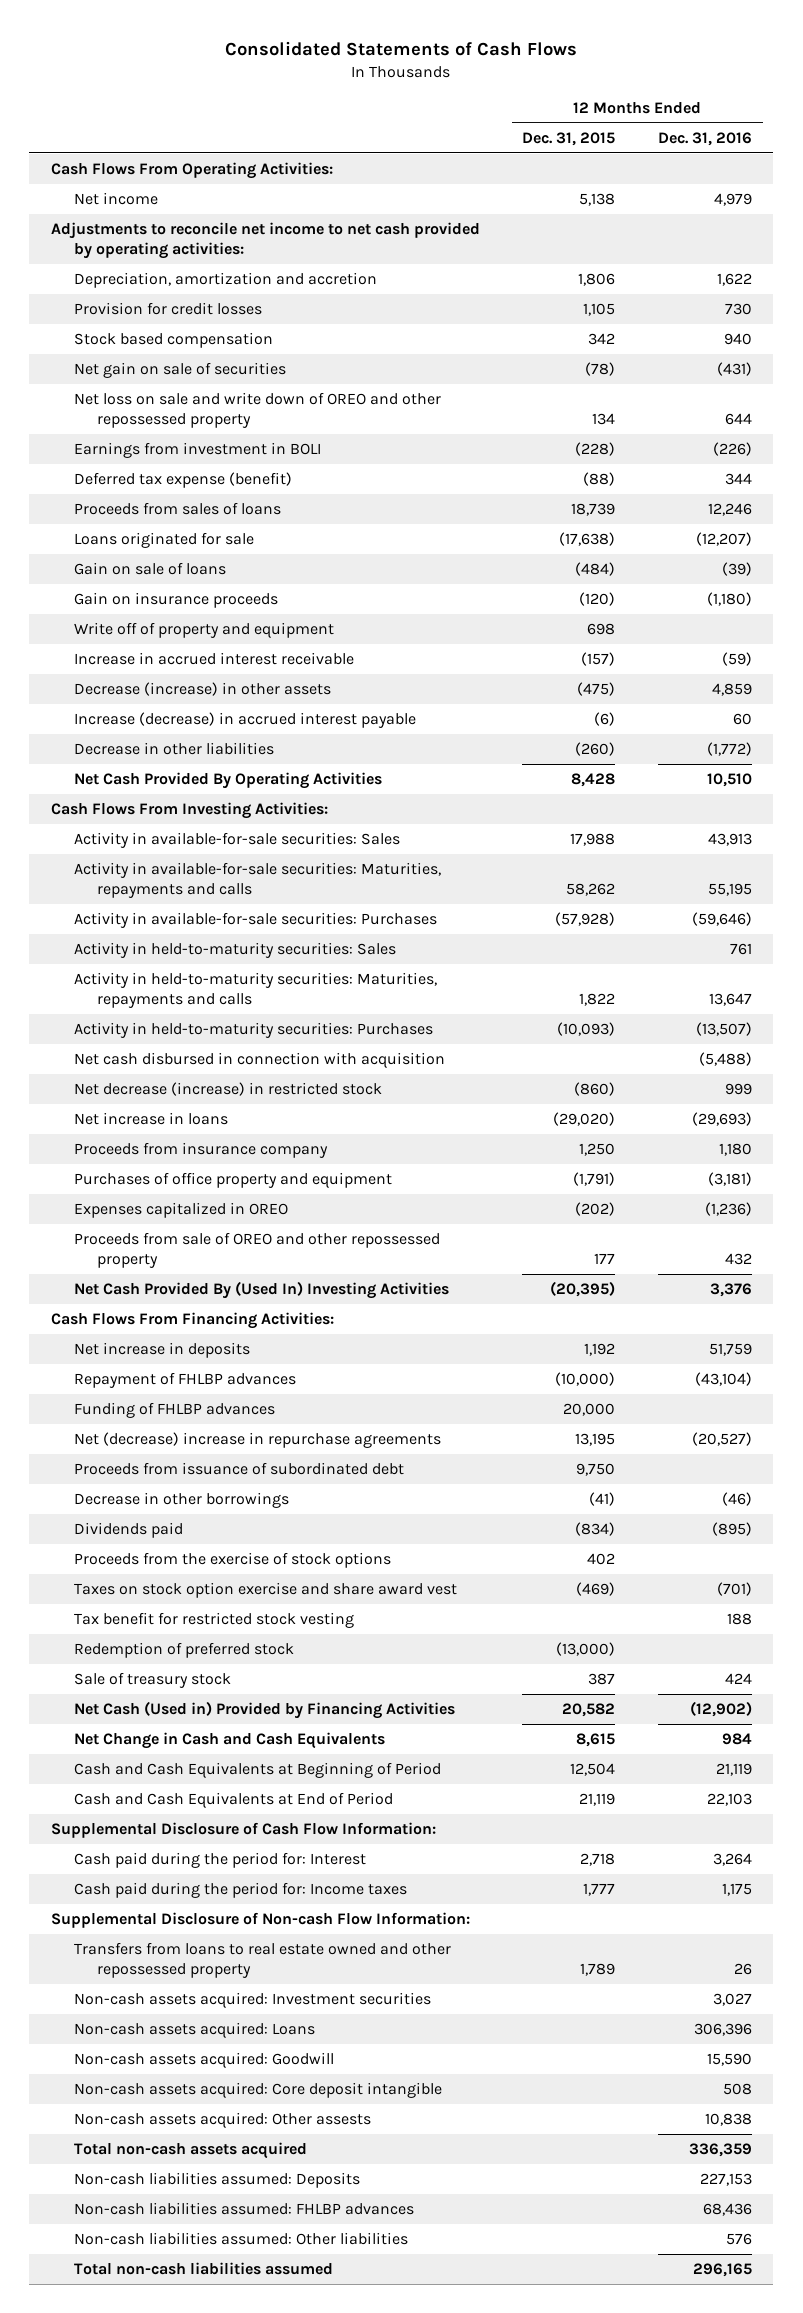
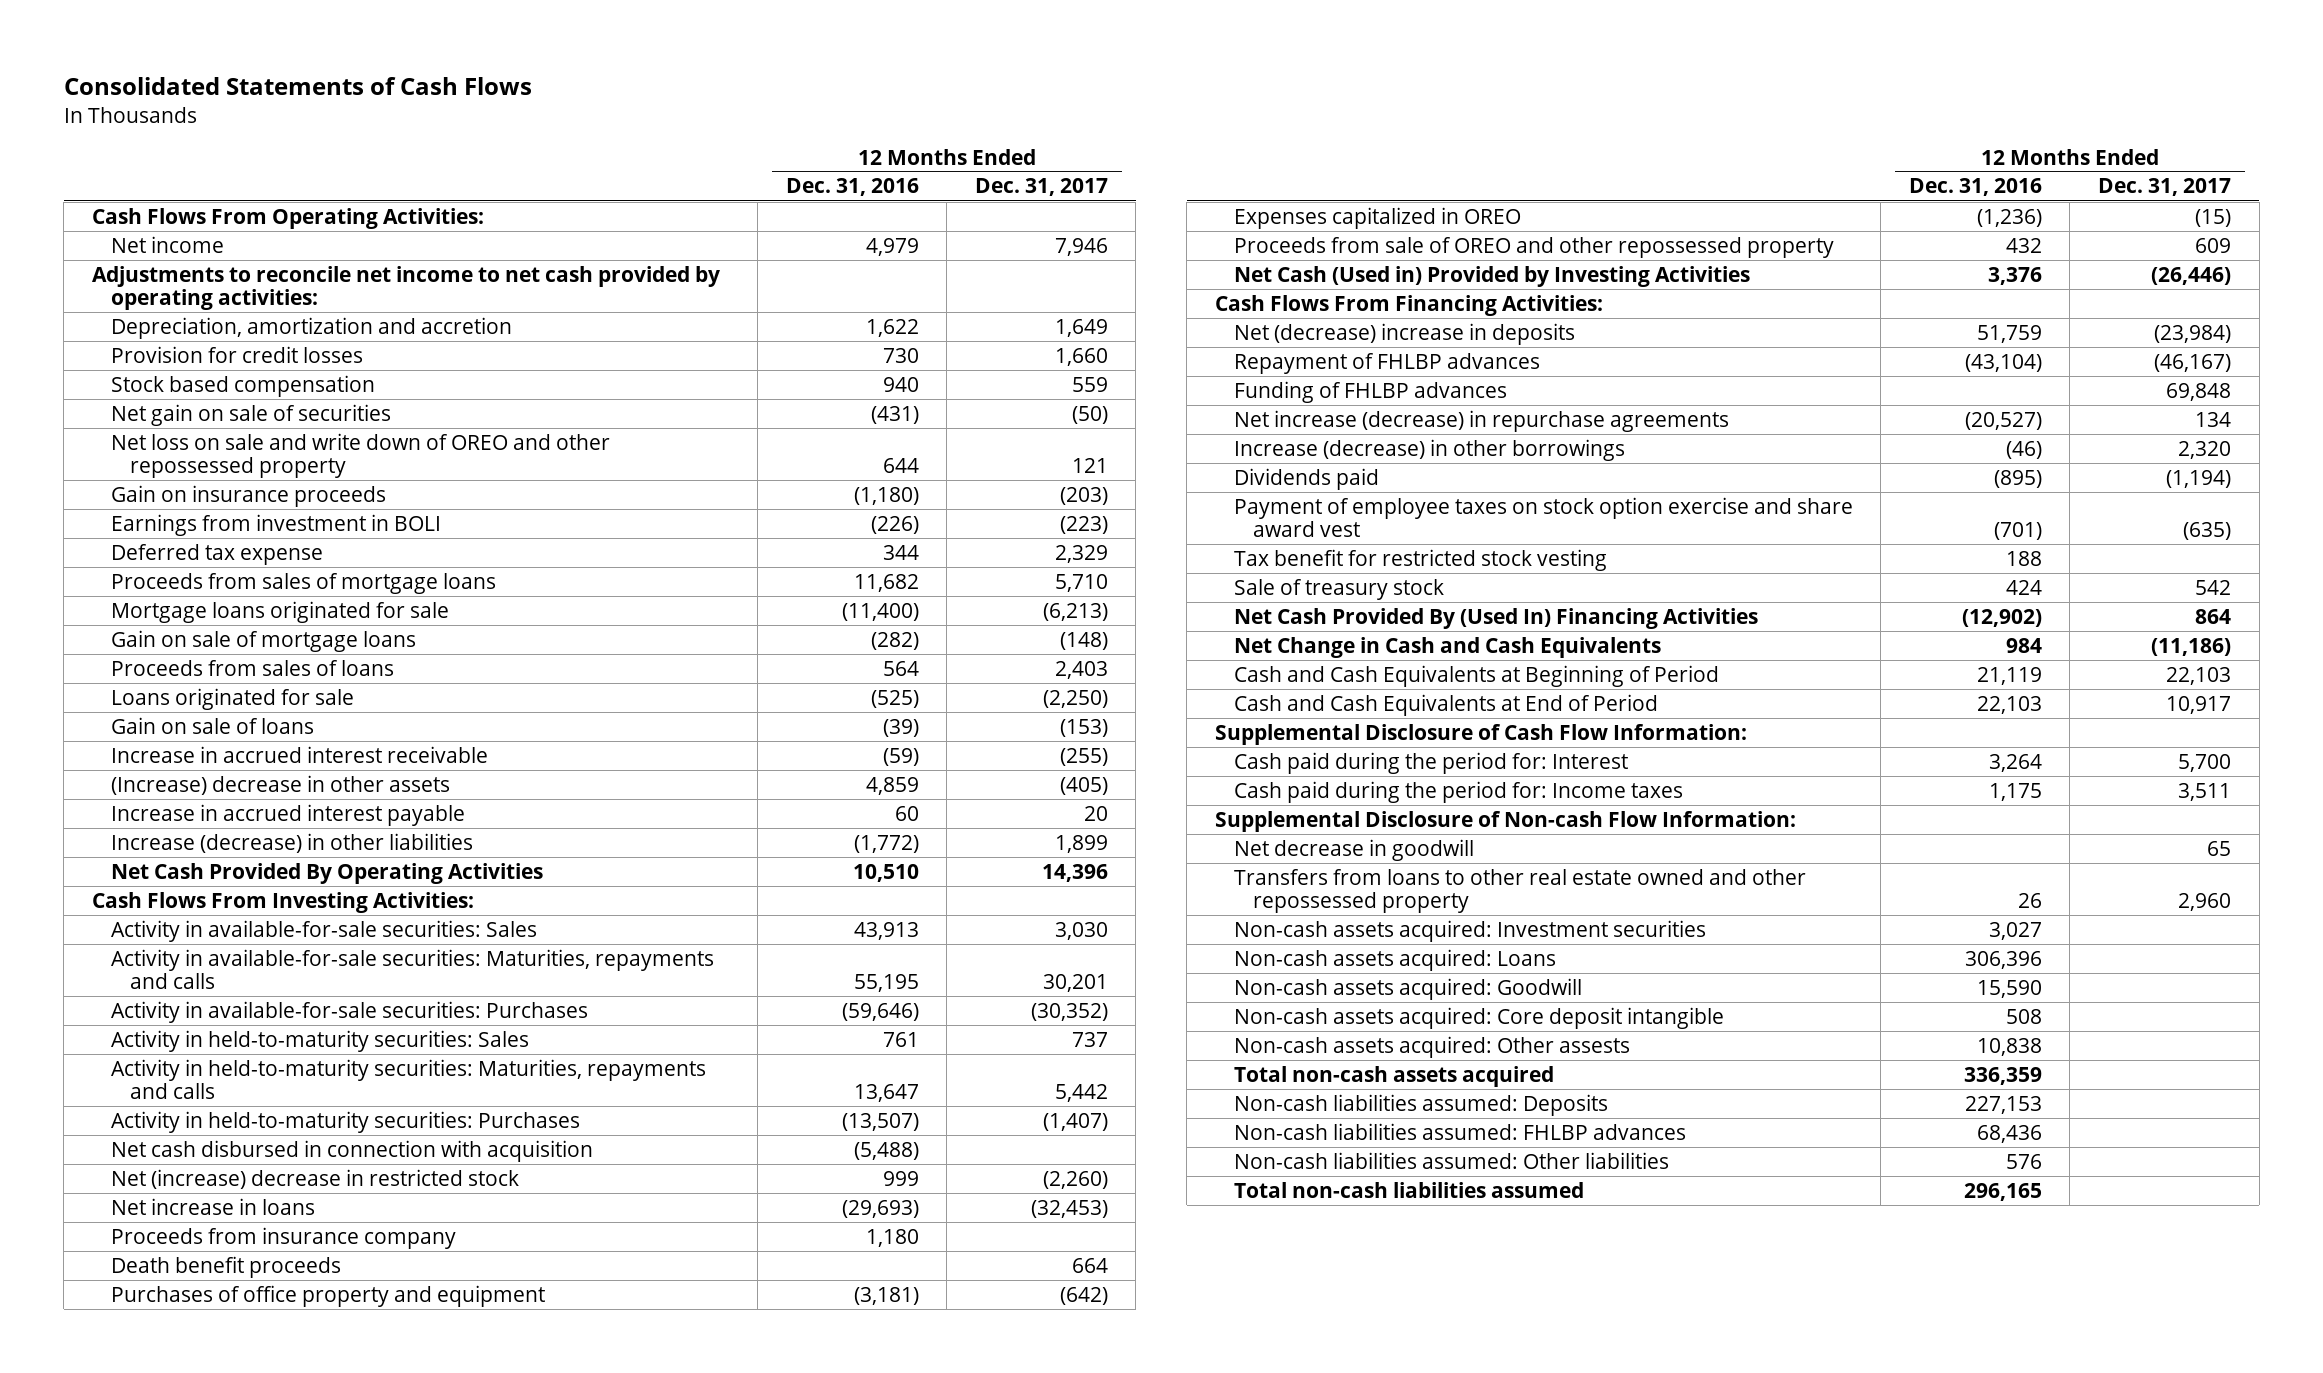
- | 12 Months Ended Dec. 31, 2015 | 12 Months Ended Dec. 31, 2016
+ | 12 Months Ended Dec. 31, 2016 | 12 Months Ended Dec. 31, 2017
moved up: Gain on insurance proceeds | (1,180) | (203)
- Deferred tax expense (benefit) | (88) | 344
- Proceeds from sales of loans | 18,739 | 12,246
- Loans originated for sale | (17,638) | (12,207)
+ Deferred tax expense | 344 | 2,329
+ Proceeds from sales of mortgage loans | 11,682 | 5,710
+ Mortgage loans originated for sale | (11,400) | (6,213)
+ Gain on sale of mortgage loans | (282) | (148)
+ Proceeds from sales of loans | 564 | 2,403
+ Loans originated for sale | (525) | (2,250)
- Write off of property and equipment | 698 |
- Decrease (increase) in other assets | (475) | 4,859
- Increase (decrease) in accrued interest payable | (6) | 60
- Decrease in other liabilities | (260) | (1,772)
+ (Increase) decrease in other assets | 4,859 | (405)
+ Increase in accrued interest payable | 60 | 20
+ Increase (decrease) in other liabilities | (1,772) | 1,899
- Net decrease (increase) in restricted stock | (860) | 999
+ Net (increase) decrease in restricted stock | 999 | (2,260)
+ Death benefit proceeds | | 664
- Net Cash Provided By (Used In) Investing Activities | (20,395) | 3,376
+ Net Cash (Used in) Provided by Investing Activities | 3,376 | (26,446)
- Net increase in deposits | 1,192 | 51,759
+ Net (decrease) increase in deposits | 51,759 | (23,984)
- Net (decrease) increase in repurchase agreements | 13,195 | (20,527)
- Proceeds from issuance of subordinated debt | 9,750 |
- Decrease in other borrowings | (41) | (46)
+ Net increase (decrease) in repurchase agreements | (20,527) | 134
+ Increase (decrease) in other borrowings | (46) | 2,320
- Proceeds from the exercise of stock options | 402 |
- Taxes on stock option exercise and share award vest | (469) | (701)
+ Payment of employee taxes on stock option exercise and share award vest | (701) | (635)
- Redemption of preferred stock | (13,000) |
- Net Cash (Used in) Provided by Financing Activities | 20,582 | (12,902)
+ Net Cash Provided By (Used In) Financing Activities | (12,902) | 864
- Transfers from loans to real estate owned and other repossessed property | 1,789 | 26
+ Net decrease in goodwill | | 65
+ Transfers from loans to other real estate owned and other repossessed property | 26 | 2,960

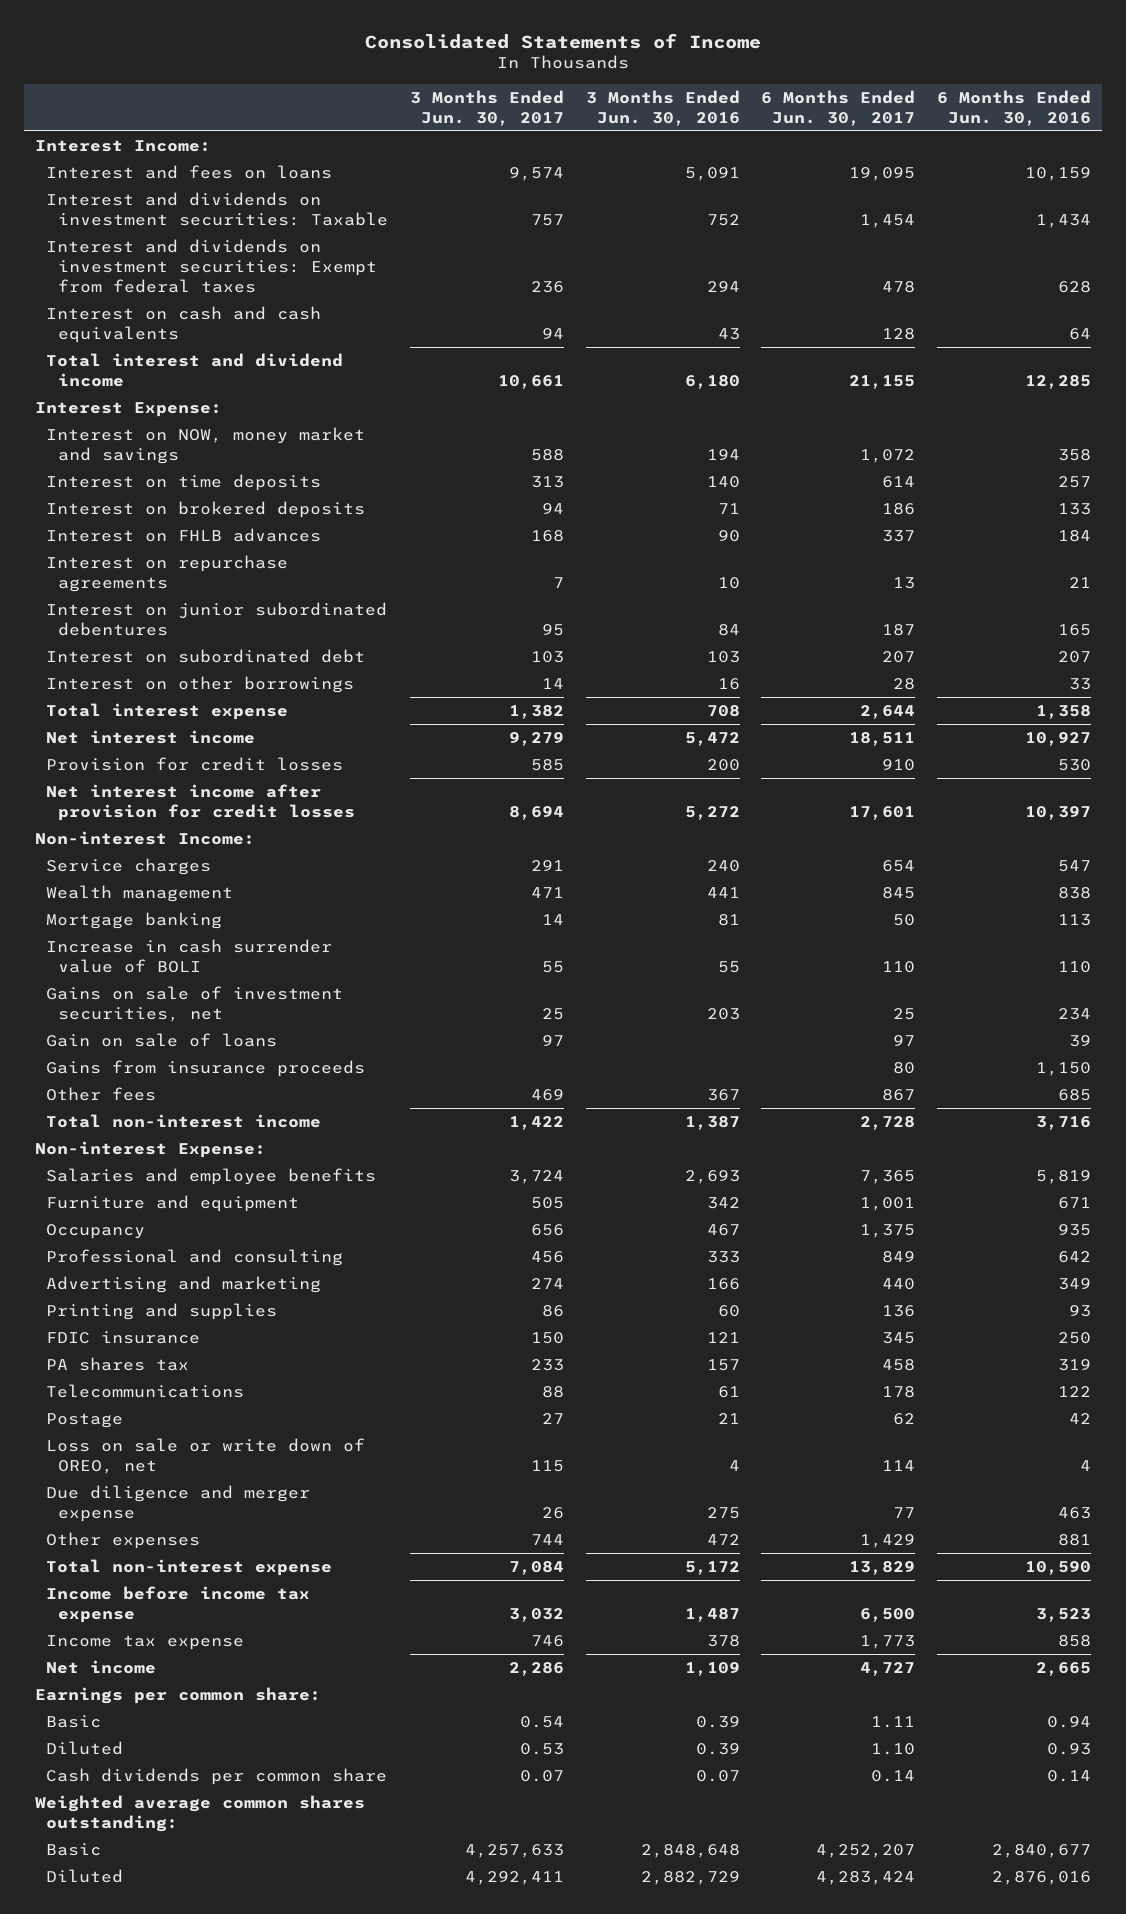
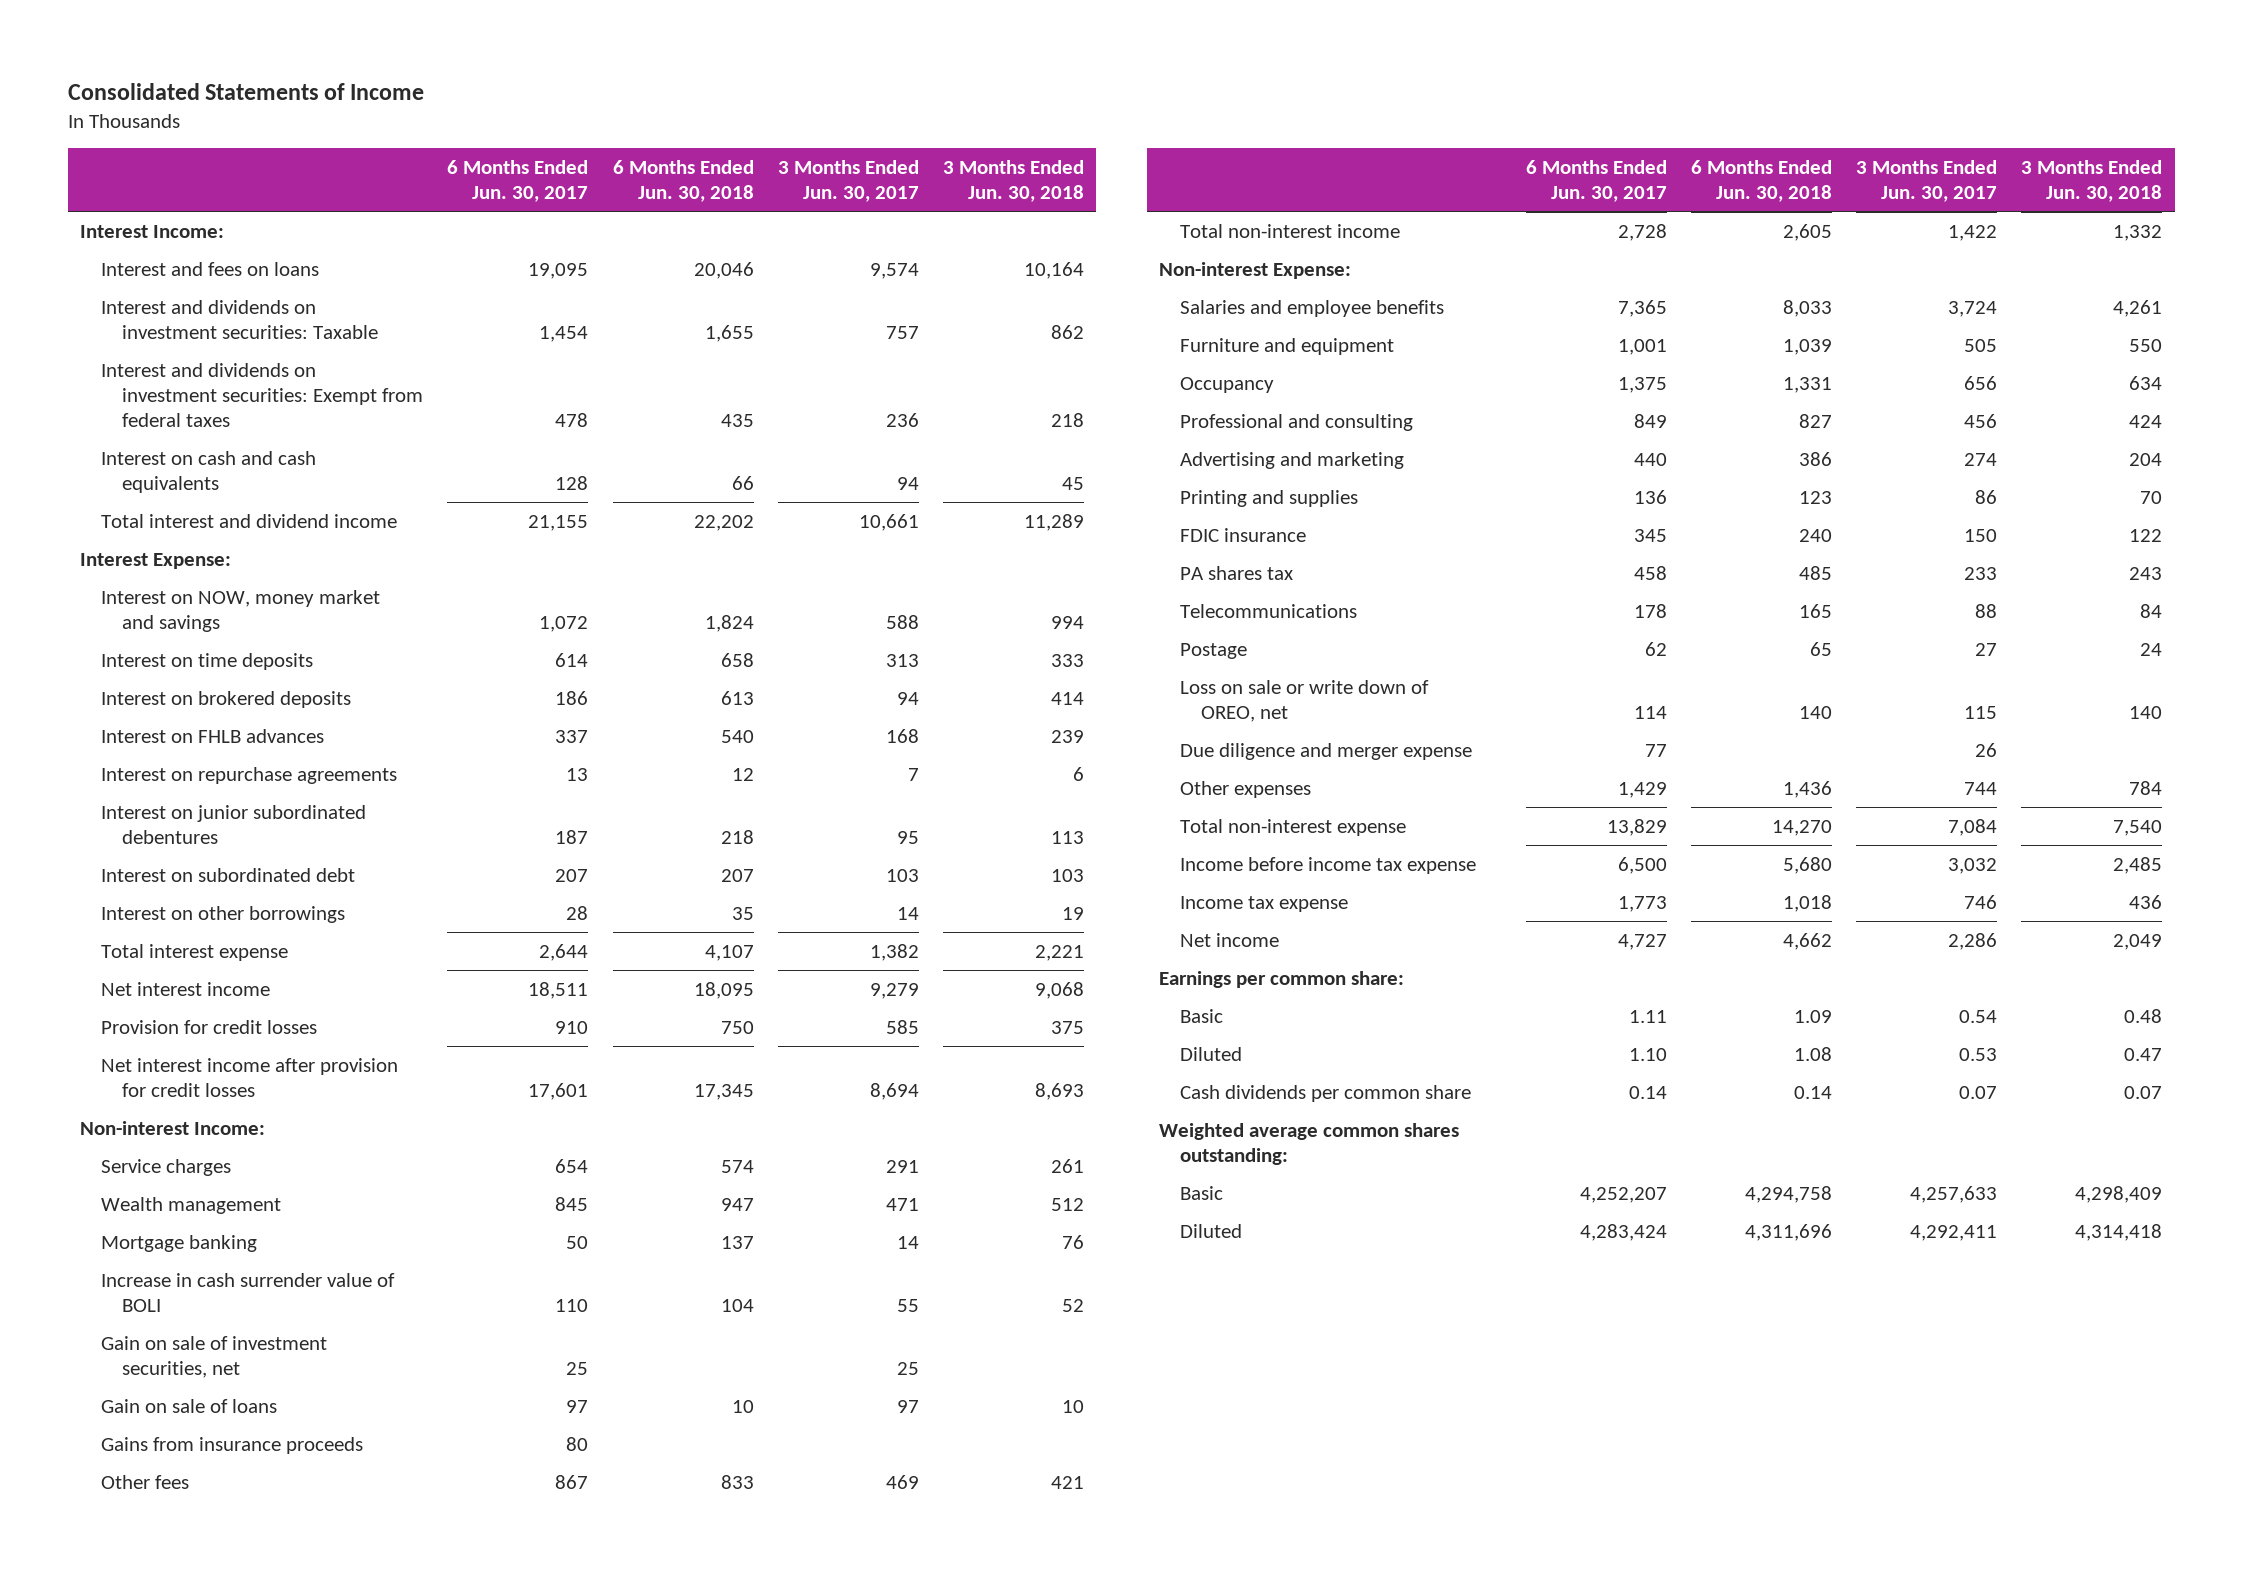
- | 3 Months Ended Jun. 30, 2017 | 3 Months Ended Jun. 30, 2016 | 6 Months Ended Jun. 30, 2017 | 6 Months Ended Jun. 30, 2016
+ | 6 Months Ended Jun. 30, 2017 | 6 Months Ended Jun. 30, 2018 | 3 Months Ended Jun. 30, 2017 | 3 Months Ended Jun. 30, 2018
- Gains on sale of investment securities, net | 25 | 203 | 25 | 234
+ Gain on sale of investment securities, net | 25 | | 25 |

